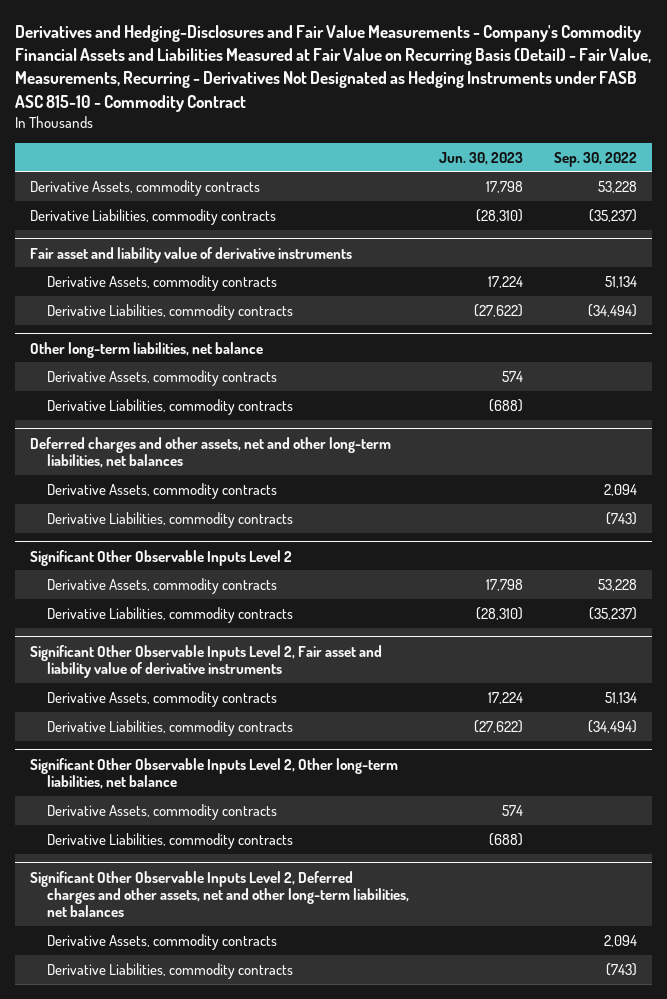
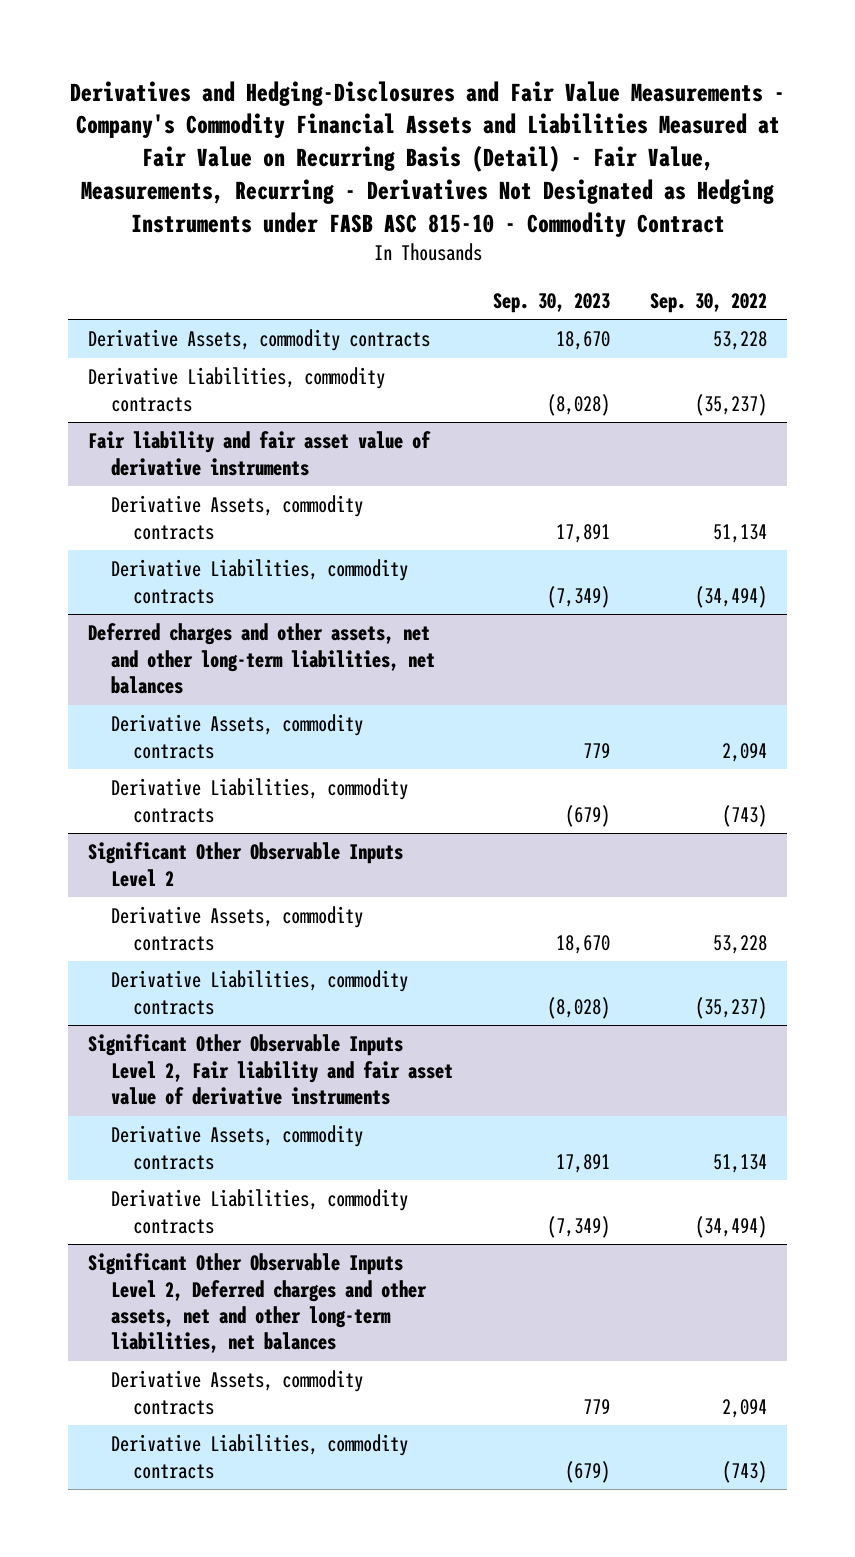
- | Jun. 30, 2023 | Sep. 30, 2022
+ | Sep. 30, 2023 | Sep. 30, 2022
- Fair asset and liability value of derivative instruments
+ Fair liability and fair asset value of derivative instruments
- Other long-term liabilities, net balance
- Derivative Assets, commodity contracts | 574 |
- Derivative Liabilities, commodity contracts | (688) |
- Significant Other Observable Inputs Level 2, Fair asset and liability value of derivative instruments
+ Significant Other Observable Inputs Level 2, Fair liability and fair asset value of derivative instruments
- Significant Other Observable Inputs Level 2, Other long-term liabilities, net balance
- Derivative Assets, commodity contracts | 574 |
- Derivative Liabilities, commodity contracts | (688) |

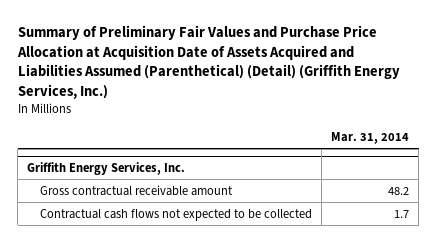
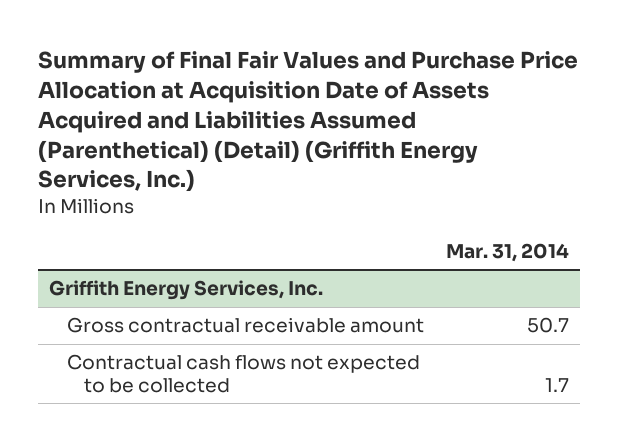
- Summary of Preliminary Fair Values and Purchase Price Allocation at Acquisition Date of Assets Acquired and Liabilities Assumed (Parenthetical) (Detail) (Griffith Energy Services, Inc.)
+ Summary of Final Fair Values and Purchase Price Allocation at Acquisition Date of Assets Acquired and Liabilities Assumed (Parenthetical) (Detail) (Griffith Energy Services, Inc.)
@ Griffith Energy Services, Inc.
- Gross contractual receivable amount | 48.2
+ Gross contractual receivable amount | 50.7

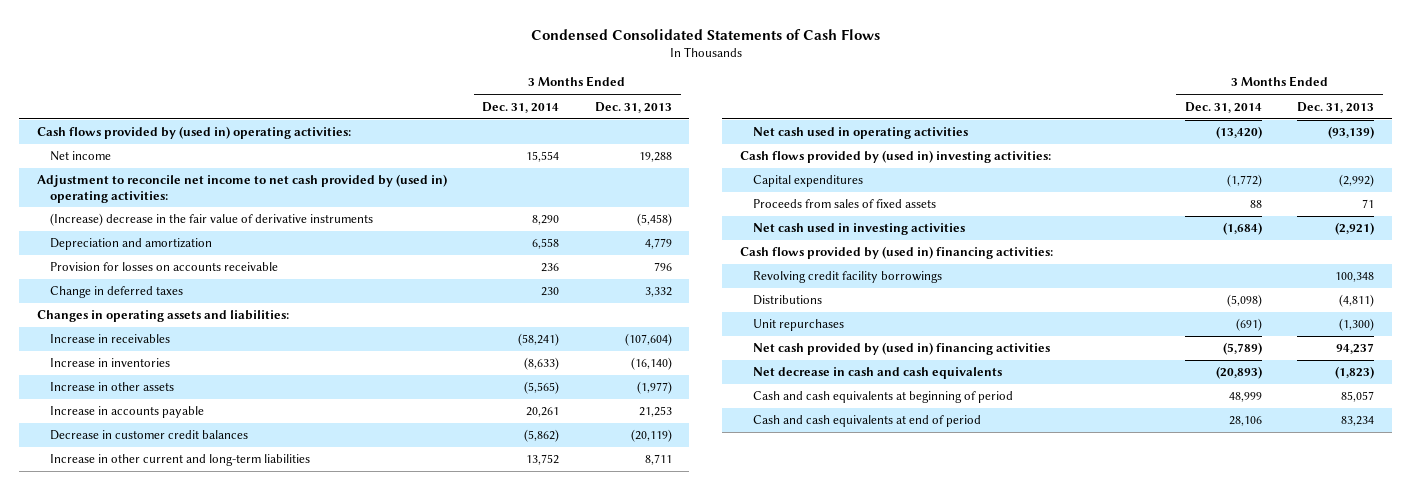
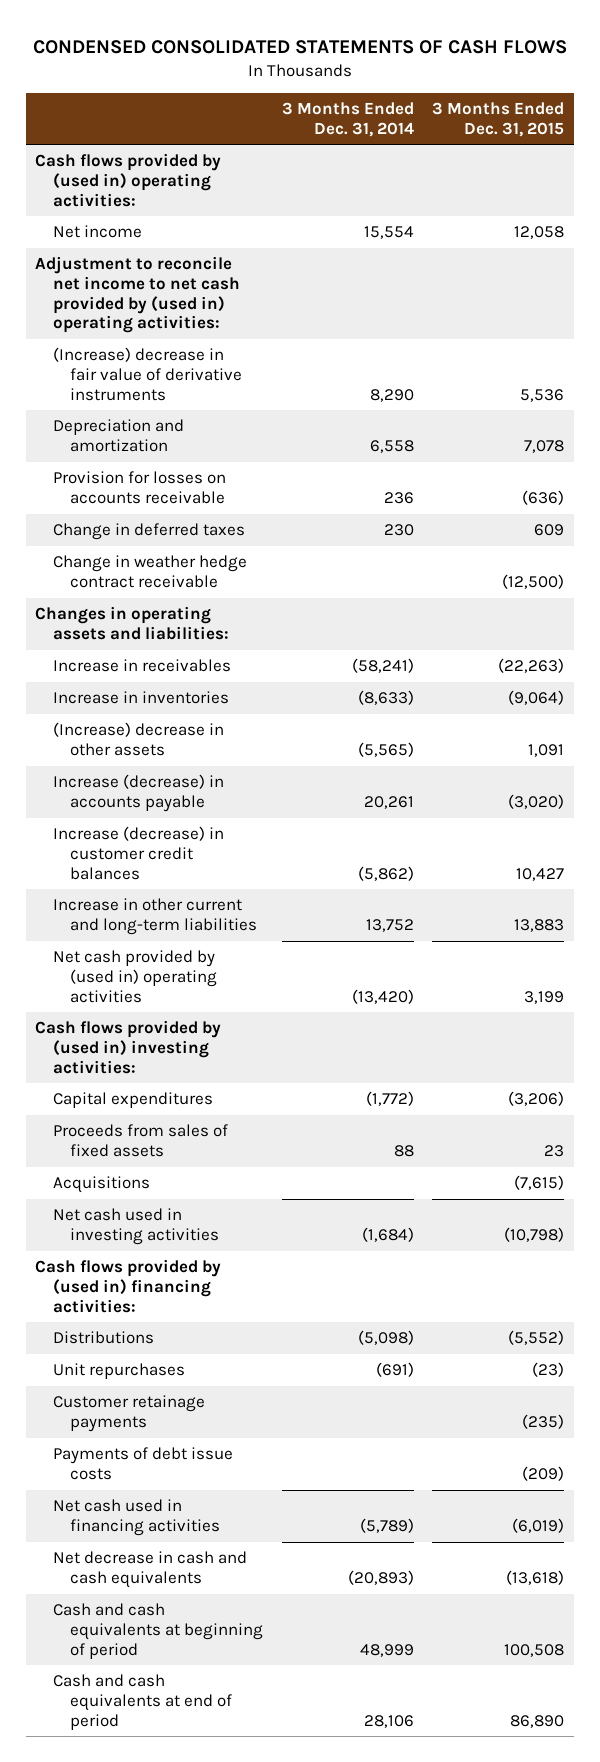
- Condensed Consolidated Statements of Cash Flows
+ CONDENSED CONSOLIDATED STATEMENTS OF CASH FLOWS
- | 3 Months Ended Dec. 31, 2014 | 3 Months Ended Dec. 31, 2013
+ | 3 Months Ended Dec. 31, 2014 | 3 Months Ended Dec. 31, 2015
- (Increase) decrease in the fair value of derivative instruments | 8,290 | (5,458)
+ (Increase) decrease in fair value of derivative instruments | 8,290 | 5,536
+ Change in weather hedge contract receivable | | (12,500)
- Increase in other assets | (5,565) | (1,977)
- Increase in accounts payable | 20,261 | 21,253
- Decrease in customer credit balances | (5,862) | (20,119)
+ (Increase) decrease in other assets | (5,565) | 1,091
+ Increase (decrease) in accounts payable | 20,261 | (3,020)
+ Increase (decrease) in customer credit balances | (5,862) | 10,427
- Net cash used in operating activities | (13,420) | (93,139)
+ Net cash provided by (used in) operating activities | (13,420) | 3,199
+ Acquisitions | | (7,615)
- Revolving credit facility borrowings | | 100,348
- Net cash provided by (used in) financing activities | (5,789) | 94,237
+ Customer retainage payments | | (235)
+ Payments of debt issue costs | | (209)
+ Net cash used in financing activities | (5,789) | (6,019)

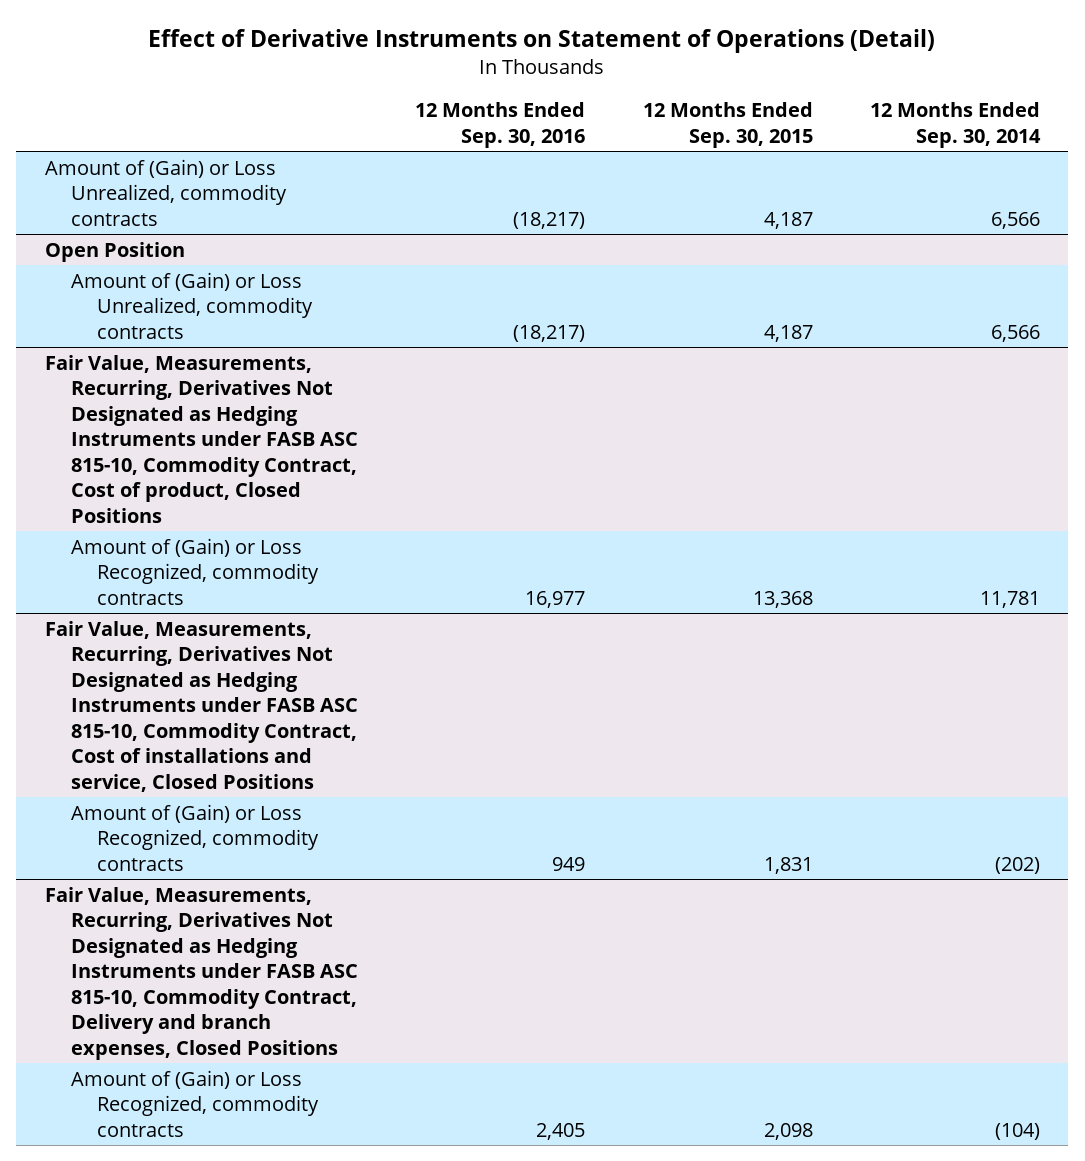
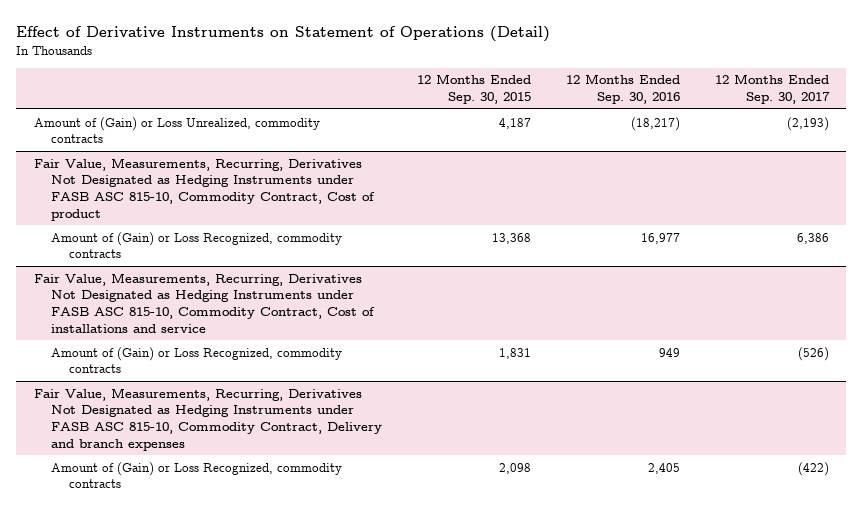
- | 12 Months Ended Sep. 30, 2016 | 12 Months Ended Sep. 30, 2015 | 12 Months Ended Sep. 30, 2014
+ | 12 Months Ended Sep. 30, 2015 | 12 Months Ended Sep. 30, 2016 | 12 Months Ended Sep. 30, 2017
- Open Position
- Amount of (Gain) or Loss Unrealized, commodity contracts | (18,217) | 4,187 | 6,566
- Fair Value, Measurements, Recurring, Derivatives Not Designated as Hedging Instruments under FASB ASC 815-10, Commodity Contract, Cost of product, Closed Positions
+ Fair Value, Measurements, Recurring, Derivatives Not Designated as Hedging Instruments under FASB ASC 815-10, Commodity Contract, Cost of product
- Fair Value, Measurements, Recurring, Derivatives Not Designated as Hedging Instruments under FASB ASC 815-10, Commodity Contract, Cost of installations and service, Closed Positions
+ Fair Value, Measurements, Recurring, Derivatives Not Designated as Hedging Instruments under FASB ASC 815-10, Commodity Contract, Cost of installations and service
- Fair Value, Measurements, Recurring, Derivatives Not Designated as Hedging Instruments under FASB ASC 815-10, Commodity Contract, Delivery and branch expenses, Closed Positions
+ Fair Value, Measurements, Recurring, Derivatives Not Designated as Hedging Instruments under FASB ASC 815-10, Commodity Contract, Delivery and branch expenses

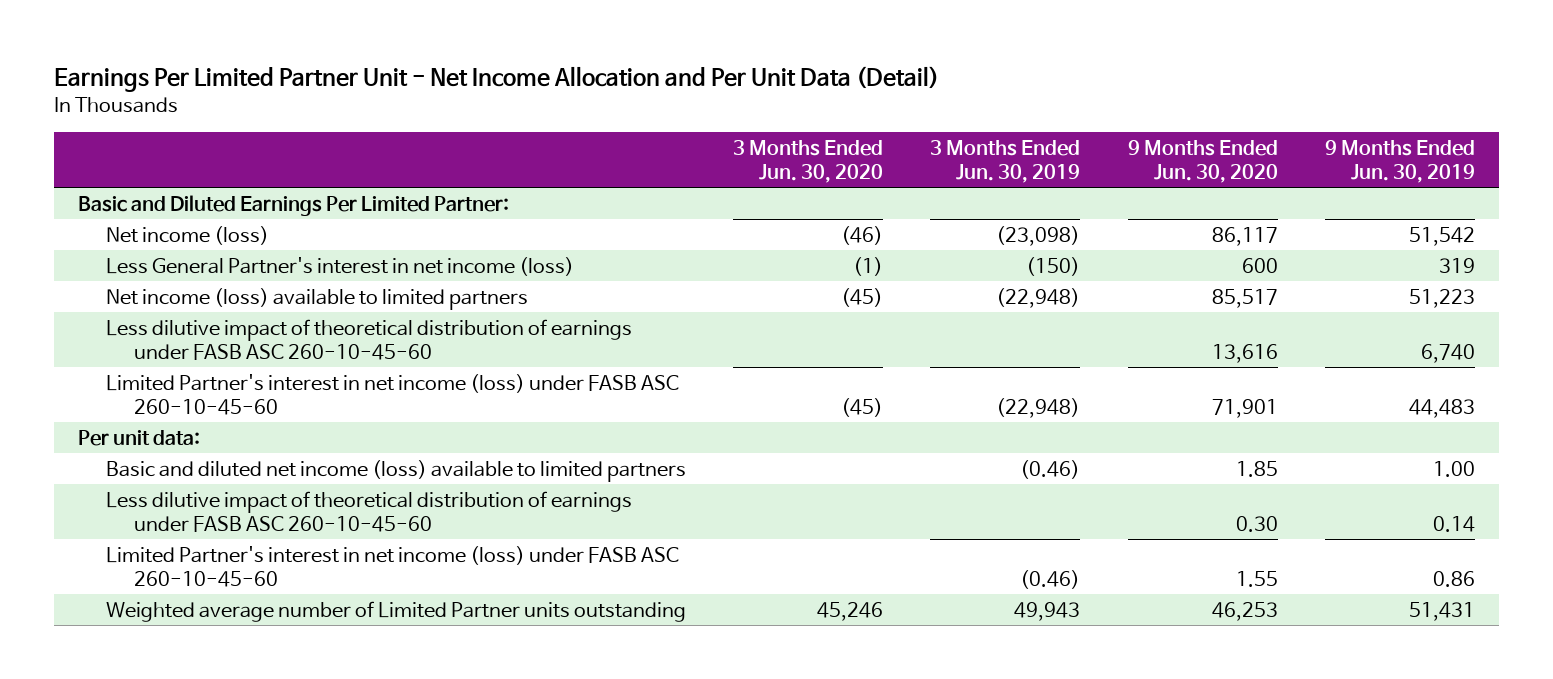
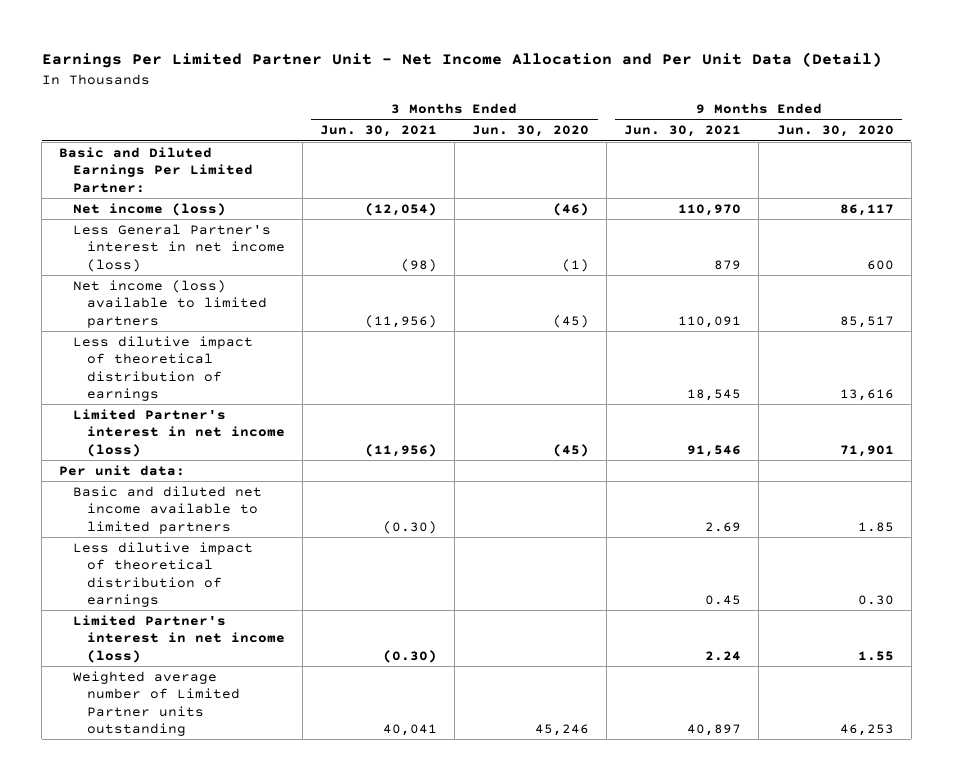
- | 3 Months Ended Jun. 30, 2020 | 3 Months Ended Jun. 30, 2019 | 9 Months Ended Jun. 30, 2020 | 9 Months Ended Jun. 30, 2019
+ | 3 Months Ended Jun. 30, 2021 | 3 Months Ended Jun. 30, 2020 | 9 Months Ended Jun. 30, 2021 | 9 Months Ended Jun. 30, 2020
- Less dilutive impact of theoretical distribution of earnings under FASB ASC 260-10-45-60 | | | 13,616 | 6,740
- Limited Partner's interest in net income (loss) under FASB ASC 260-10-45-60 | (45) | (22,948) | 71,901 | 44,483
+ Less dilutive impact of theoretical distribution of earnings | | | 18,545 | 13,616
+ Limited Partner's interest in net income (loss) | (11,956) | (45) | 91,546 | 71,901
- Basic and diluted net income (loss) available to limited partners | | (0.46) | 1.85 | 1.00
- Less dilutive impact of theoretical distribution of earnings under FASB ASC 260-10-45-60 | | | 0.30 | 0.14
- Limited Partner's interest in net income (loss) under FASB ASC 260-10-45-60 | | (0.46) | 1.55 | 0.86
+ Basic and diluted net income available to limited partners | (0.30) | | 2.69 | 1.85
+ Less dilutive impact of theoretical distribution of earnings | | | 0.45 | 0.30
+ Limited Partner's interest in net income (loss) | (0.30) | | 2.24 | 1.55

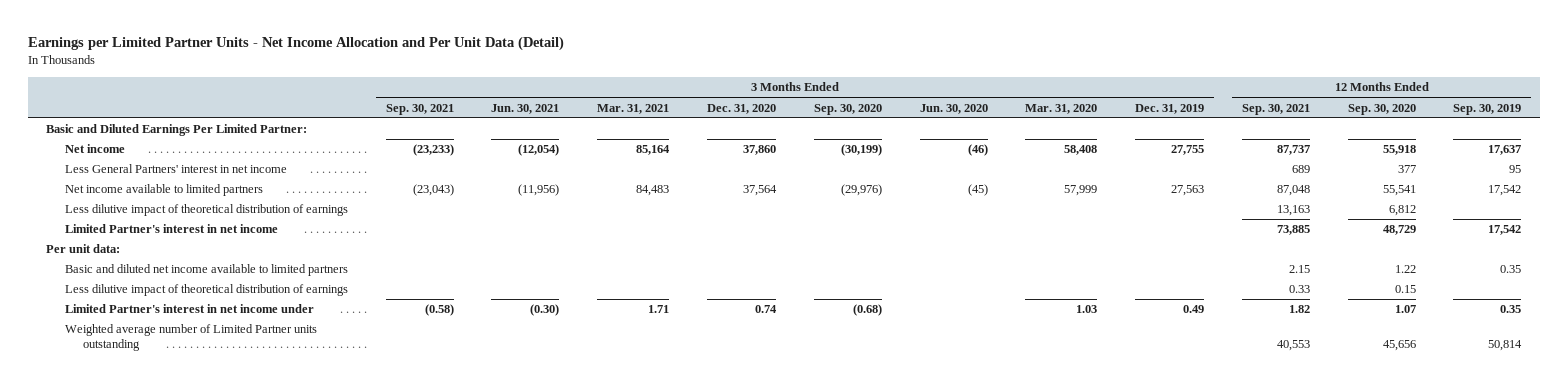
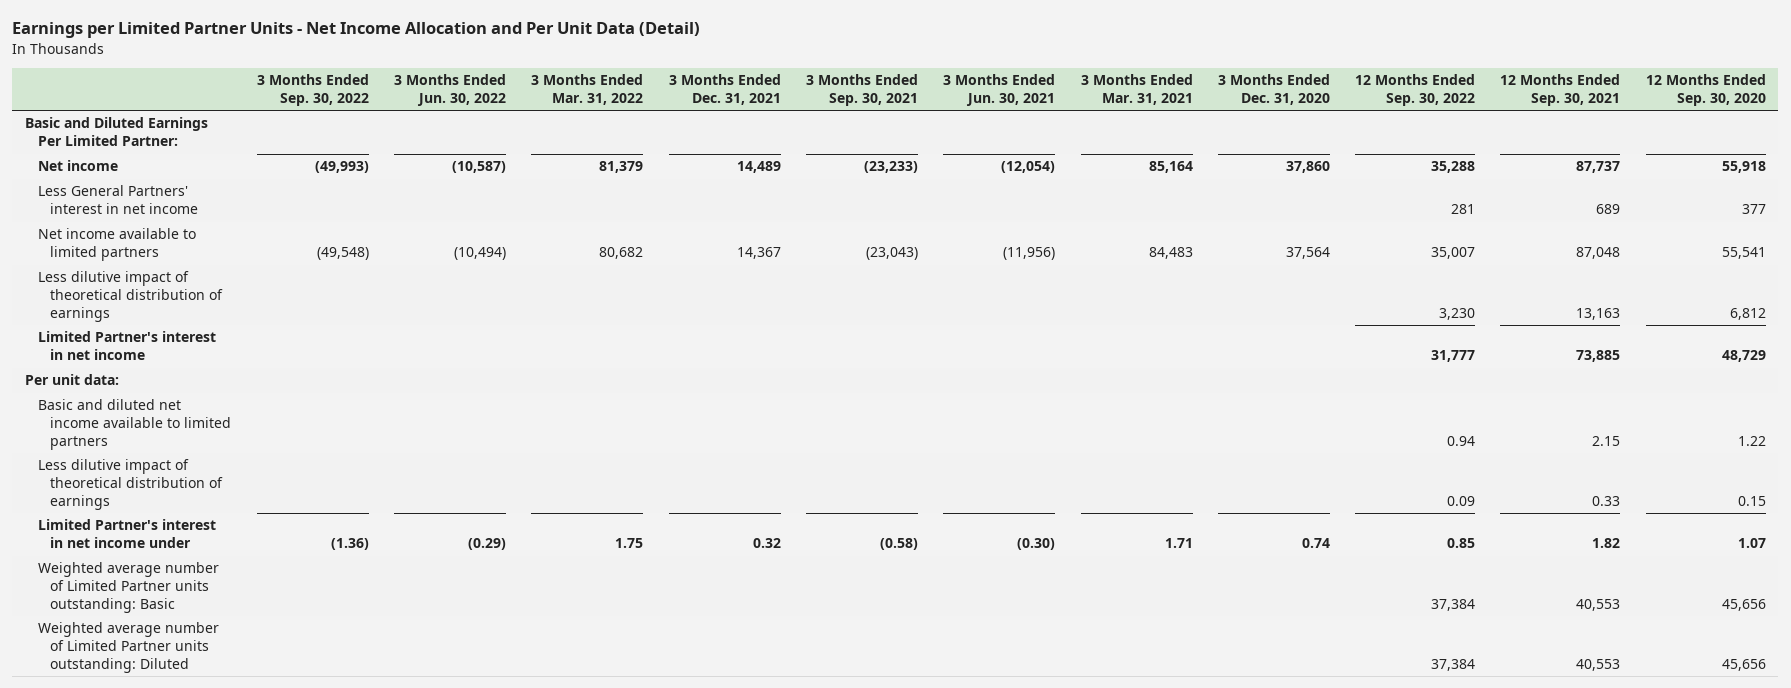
- | 3 Months Ended Sep. 30, 2021 | 3 Months Ended Jun. 30, 2021 | 3 Months Ended Mar. 31, 2021 | 3 Months Ended Dec. 31, 2020 | 3 Months Ended Sep. 30, 2020 | 3 Months Ended Jun. 30, 2020 | 3 Months Ended Mar. 31, 2020 | 3 Months Ended Dec. 31, 2019 | 12 Months Ended Sep. 30, 2021 | 12 Months Ended Sep. 30, 2020 | 12 Months Ended Sep. 30, 2019
+ | 3 Months Ended Sep. 30, 2022 | 3 Months Ended Jun. 30, 2022 | 3 Months Ended Mar. 31, 2022 | 3 Months Ended Dec. 31, 2021 | 3 Months Ended Sep. 30, 2021 | 3 Months Ended Jun. 30, 2021 | 3 Months Ended Mar. 31, 2021 | 3 Months Ended Dec. 31, 2020 | 12 Months Ended Sep. 30, 2022 | 12 Months Ended Sep. 30, 2021 | 12 Months Ended Sep. 30, 2020
- Weighted average number of Limited Partner units outstanding | | | | | | | | | 40,553 | 45,656 | 50,814
+ Weighted average number of Limited Partner units outstanding: Basic | | | | | | | | | 37,384 | 40,553 | 45,656
+ Weighted average number of Limited Partner units outstanding: Diluted | | | | | | | | | 37,384 | 40,553 | 45,656

